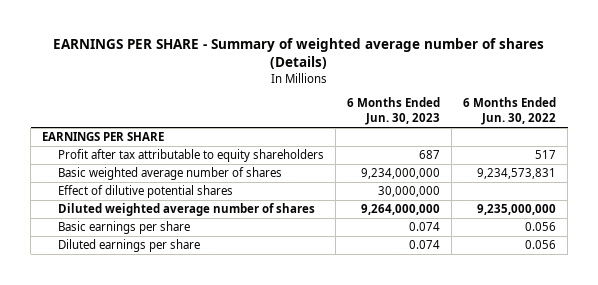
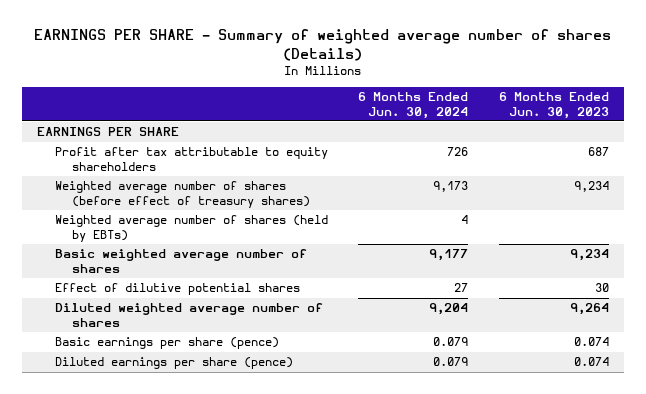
- | 6 Months Ended Jun. 30, 2023 | 6 Months Ended Jun. 30, 2022
+ | 6 Months Ended Jun. 30, 2024 | 6 Months Ended Jun. 30, 2023
- Basic weighted average number of shares | 9,234,000,000 | 9,234,573,831
- Effect of dilutive potential shares | 30,000,000 |
- Diluted weighted average number of shares | 9,264,000,000 | 9,235,000,000
- Basic earnings per share | 0.074 | 0.056
- Diluted earnings per share | 0.074 | 0.056
+ Weighted average number of shares (before effect of treasury shares) | 9,173 | 9,234
+ Weighted average number of shares (held by EBTs) | 4 |
+ Basic weighted average number of shares | 9,177 | 9,234
+ Effect of dilutive potential shares | 27 | 30
+ Diluted weighted average number of shares | 9,204 | 9,264
+ Basic earnings per share (pence) | 0.079 | 0.074
+ Diluted earnings per share (pence) | 0.079 | 0.074

